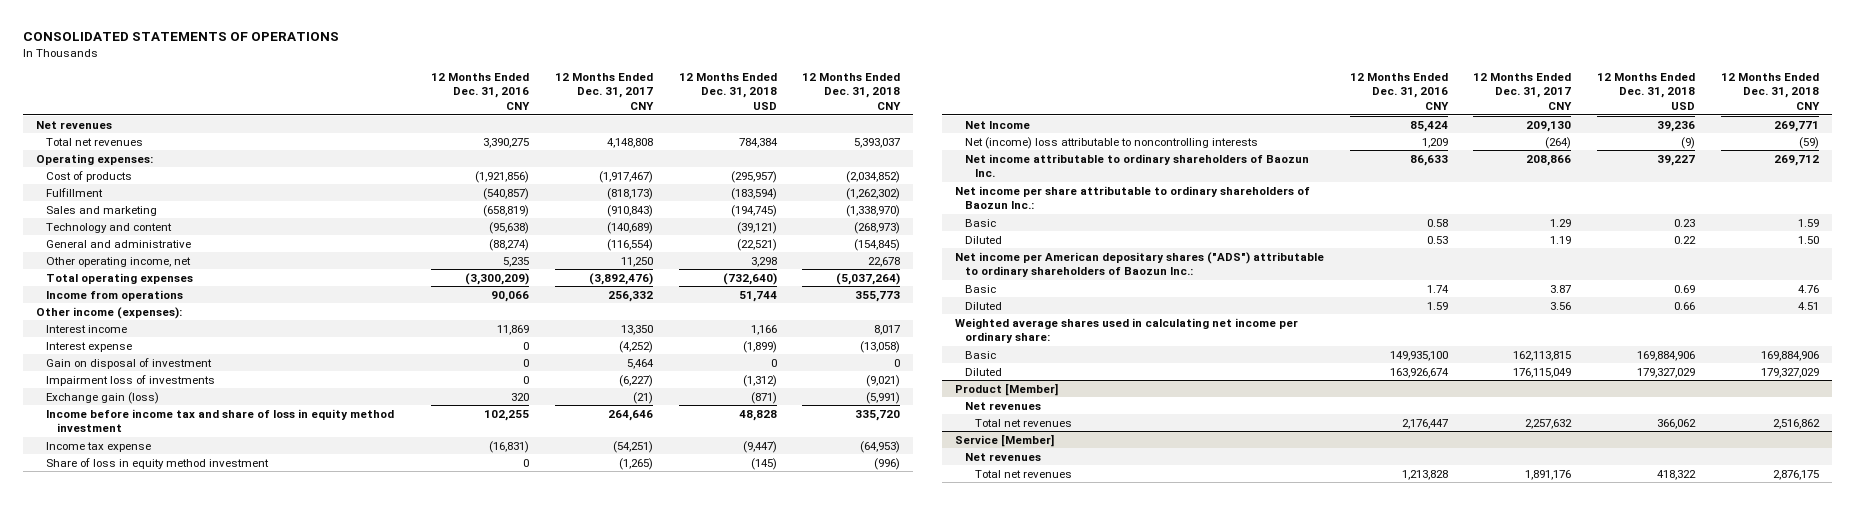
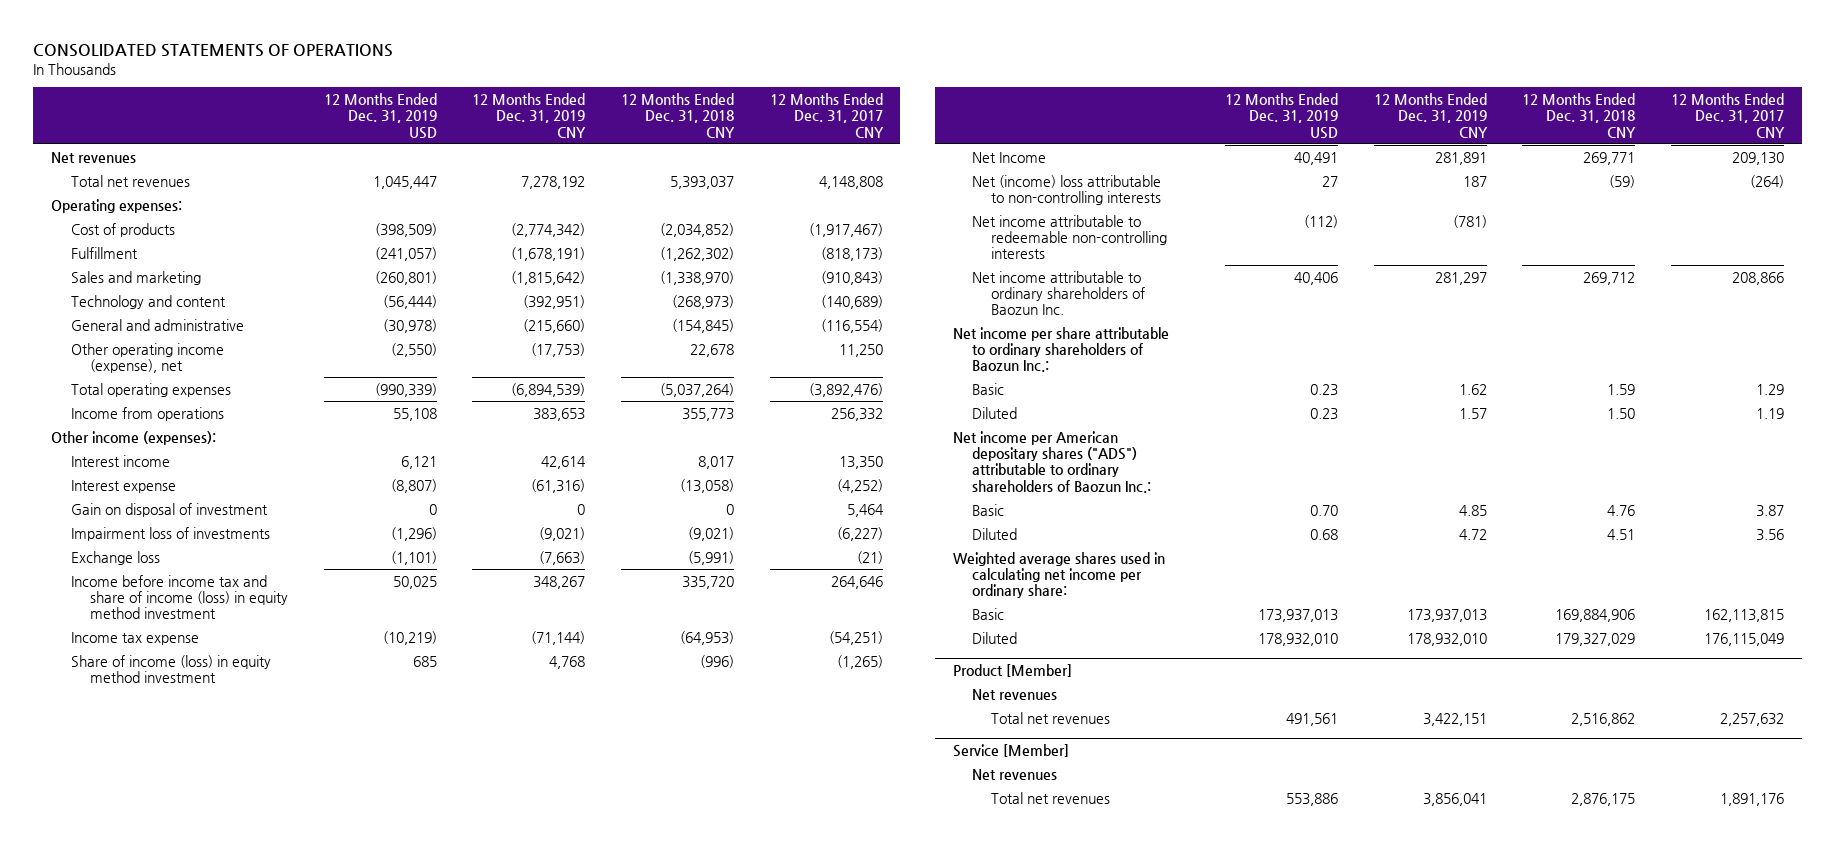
- | 12 Months Ended Dec. 31, 2016 CNY | 12 Months Ended Dec. 31, 2017 CNY | 12 Months Ended Dec. 31, 2018 USD | 12 Months Ended Dec. 31, 2018 CNY
+ | 12 Months Ended Dec. 31, 2019 USD | 12 Months Ended Dec. 31, 2019 CNY | 12 Months Ended Dec. 31, 2018 CNY | 12 Months Ended Dec. 31, 2017 CNY
- Other operating income, net | 5,235 | 11,250 | 3,298 | 22,678
+ Other operating income (expense), net | (2,550) | (17,753) | 22,678 | 11,250
- Exchange gain (loss) | 320 | (21) | (871) | (5,991)
- Income before income tax and share of loss in equity method investment | 102,255 | 264,646 | 48,828 | 335,720
+ Exchange loss | (1,101) | (7,663) | (5,991) | (21)
+ Income before income tax and share of income (loss) in equity method investment | 50,025 | 348,267 | 335,720 | 264,646
- Share of loss in equity method investment | 0 | (1,265) | (145) | (996)
+ Share of income (loss) in equity method investment | 685 | 4,768 | (996) | (1,265)
- Net (income) loss attributable to noncontrolling interests | 1,209 | (264) | (9) | (59)
+ Net (income) loss attributable to non-controlling interests | 27 | 187 | (59) | (264)
+ Net income attributable to redeemable non-controlling interests | (112) | (781) | |

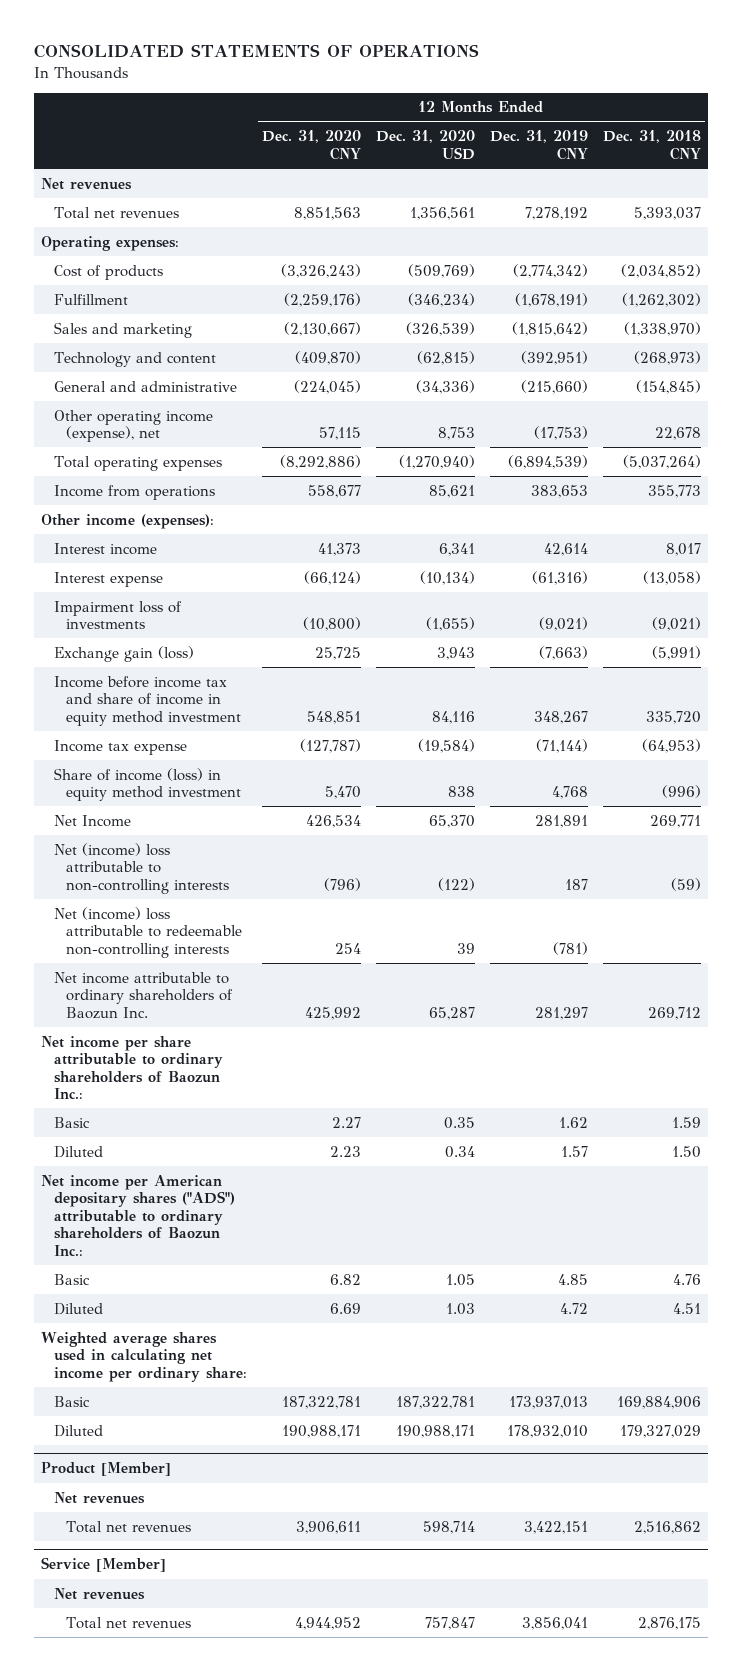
- | 12 Months Ended Dec. 31, 2019 USD | 12 Months Ended Dec. 31, 2019 CNY | 12 Months Ended Dec. 31, 2018 CNY | 12 Months Ended Dec. 31, 2017 CNY
+ | 12 Months Ended Dec. 31, 2020 CNY | 12 Months Ended Dec. 31, 2020 USD | 12 Months Ended Dec. 31, 2019 CNY | 12 Months Ended Dec. 31, 2018 CNY
- Gain on disposal of investment | 0 | 0 | 0 | 5,464
- Exchange loss | (1,101) | (7,663) | (5,991) | (21)
- Income before income tax and share of income (loss) in equity method investment | 50,025 | 348,267 | 335,720 | 264,646
+ Exchange gain (loss) | 25,725 | 3,943 | (7,663) | (5,991)
+ Income before income tax and share of income in equity method investment | 548,851 | 84,116 | 348,267 | 335,720
- Net income attributable to redeemable non-controlling interests | (112) | (781) | |
+ Net (income) loss attributable to redeemable non-controlling interests | 254 | 39 | (781) |

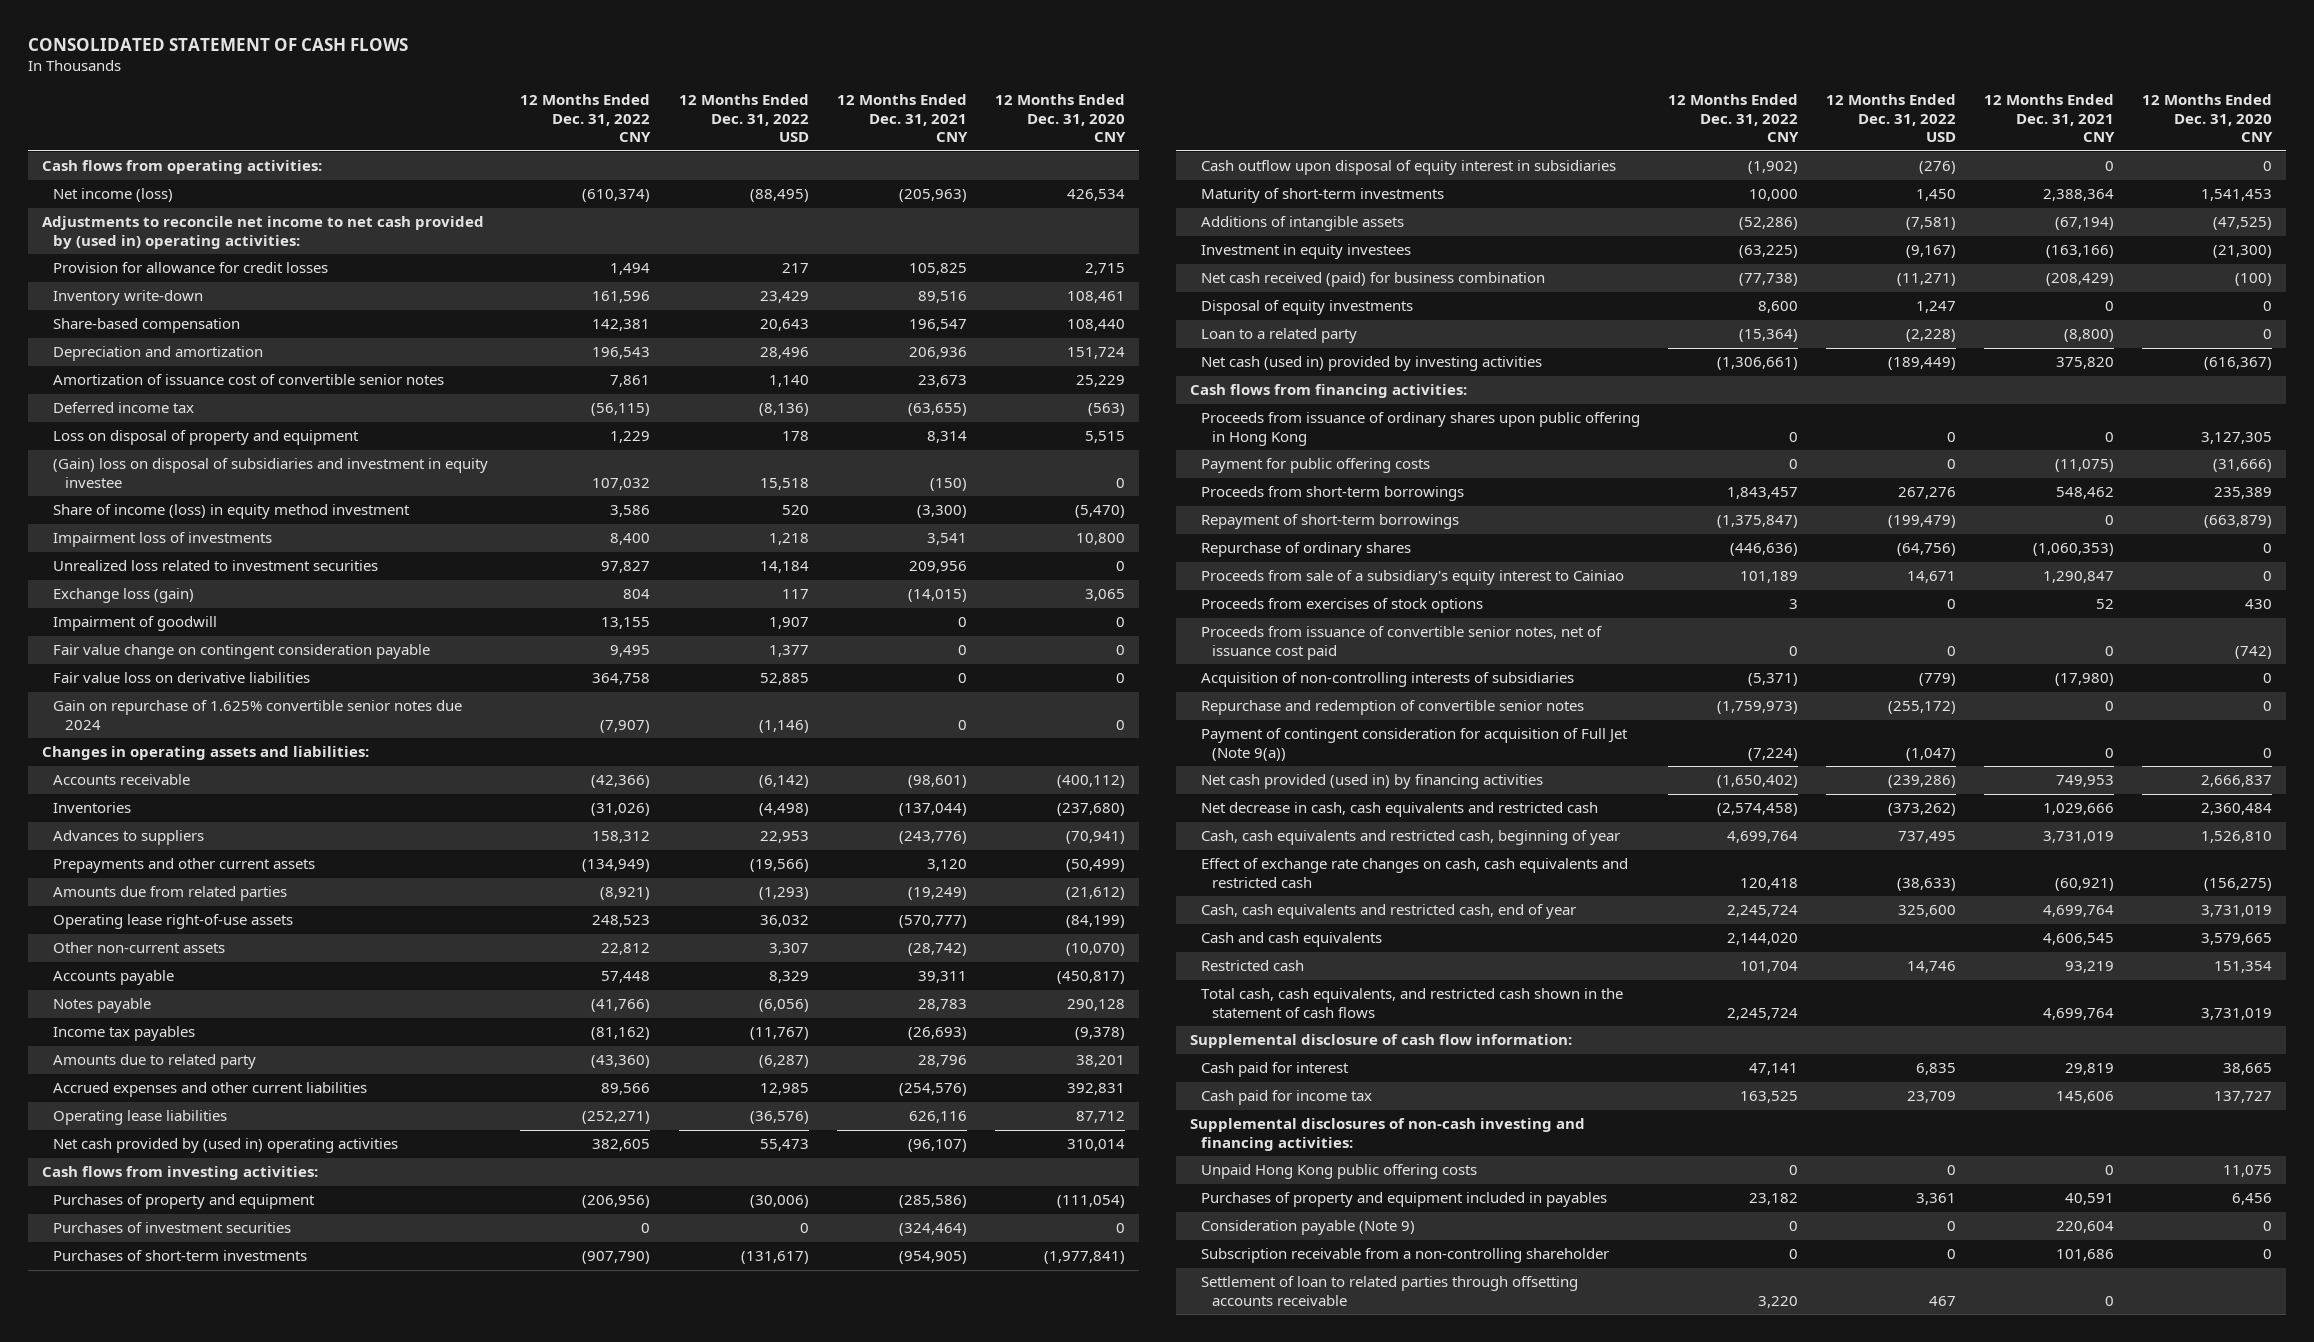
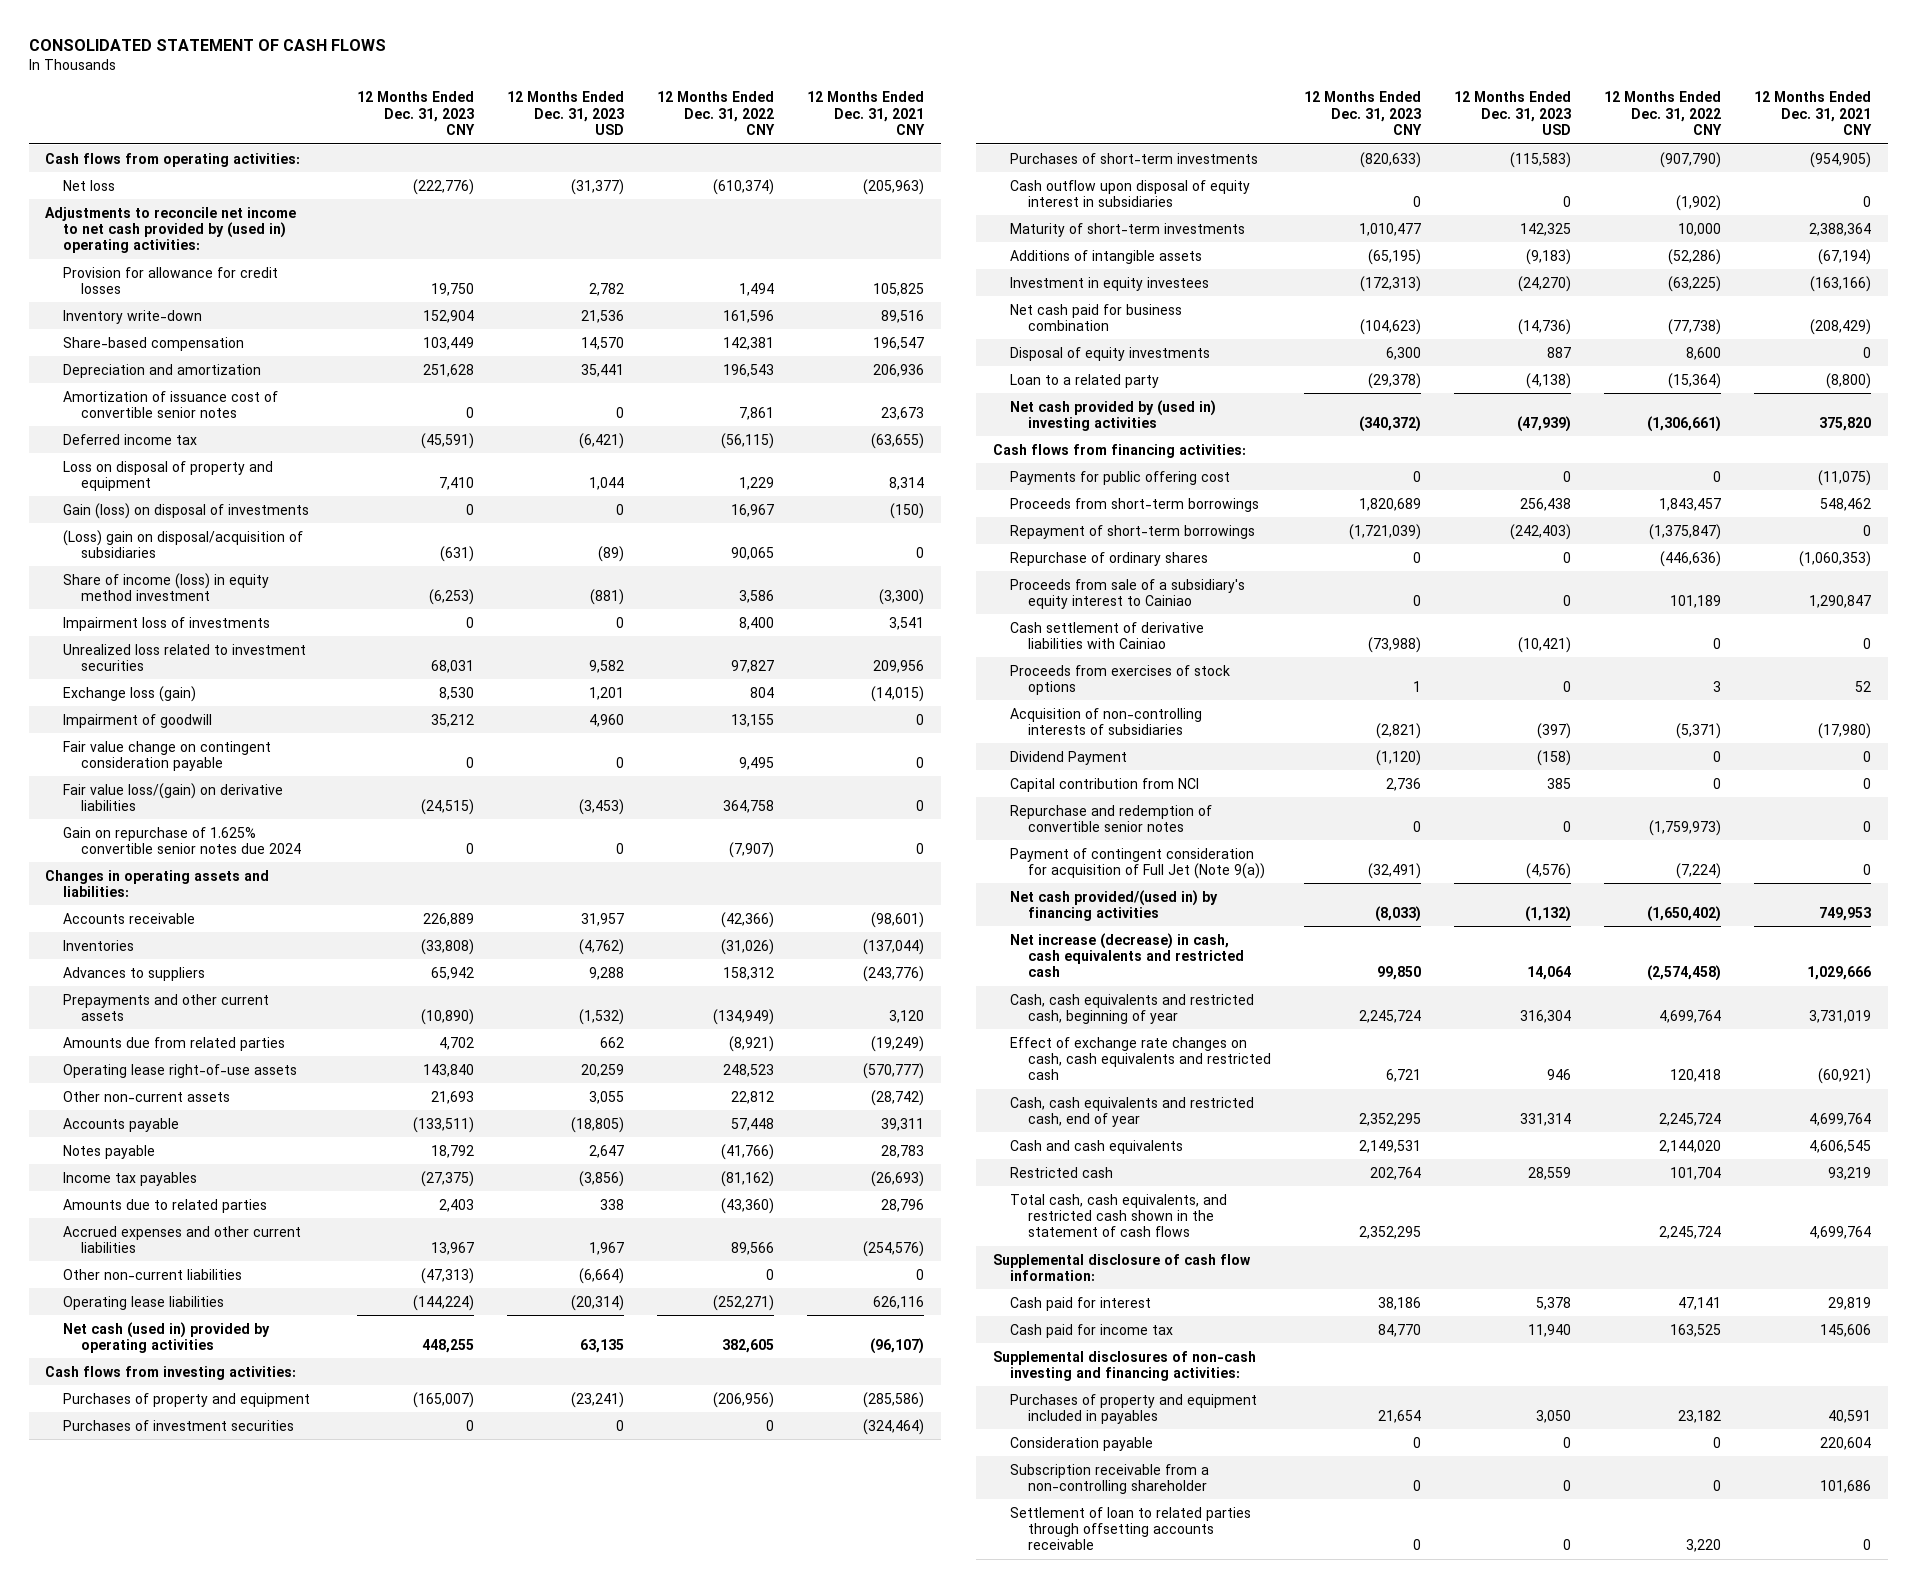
- | 12 Months Ended Dec. 31, 2022 CNY | 12 Months Ended Dec. 31, 2022 USD | 12 Months Ended Dec. 31, 2021 CNY | 12 Months Ended Dec. 31, 2020 CNY
+ | 12 Months Ended Dec. 31, 2023 CNY | 12 Months Ended Dec. 31, 2023 USD | 12 Months Ended Dec. 31, 2022 CNY | 12 Months Ended Dec. 31, 2021 CNY
- Net income (loss) | (610,374) | (88,495) | (205,963) | 426,534
+ Net loss | (222,776) | (31,377) | (610,374) | (205,963)
- (Gain) loss on disposal of subsidiaries and investment in equity investee | 107,032 | 15,518 | (150) | 0
+ Gain (loss) on disposal of investments | 0 | 0 | 16,967 | (150)
+ (Loss) gain on disposal/acquisition of subsidiaries | (631) | (89) | 90,065 | 0
- Fair value loss on derivative liabilities | 364,758 | 52,885 | 0 | 0
+ Fair value loss/(gain) on derivative liabilities | (24,515) | (3,453) | 364,758 | 0
- Amounts due to related party | (43,360) | (6,287) | 28,796 | 38,201
+ Amounts due to related parties | 2,403 | 338 | (43,360) | 28,796
+ Other non-current liabilities | (47,313) | (6,664) | 0 | 0
- Net cash provided by (used in) operating activities | 382,605 | 55,473 | (96,107) | 310,014
+ Net cash (used in) provided by operating activities | 448,255 | 63,135 | 382,605 | (96,107)
- Net cash received (paid) for business combination | (77,738) | (11,271) | (208,429) | (100)
+ Net cash paid for business combination | (104,623) | (14,736) | (77,738) | (208,429)
- Net cash (used in) provided by investing activities | (1,306,661) | (189,449) | 375,820 | (616,367)
+ Net cash provided by (used in) investing activities | (340,372) | (47,939) | (1,306,661) | 375,820
- Proceeds from issuance of ordinary shares upon public offering in Hong Kong | 0 | 0 | 0 | 3,127,305
- Payment for public offering costs | 0 | 0 | (11,075) | (31,666)
+ Payments for public offering cost | 0 | 0 | 0 | (11,075)
+ Cash settlement of derivative liabilities with Cainiao | (73,988) | (10,421) | 0 | 0
- Proceeds from issuance of convertible senior notes, net of issuance cost paid | 0 | 0 | 0 | (742)
+ Dividend Payment | (1,120) | (158) | 0 | 0
+ Capital contribution from NCI | 2,736 | 385 | 0 | 0
- Net cash provided (used in) by financing activities | (1,650,402) | (239,286) | 749,953 | 2,666,837
- Net decrease in cash, cash equivalents and restricted cash | (2,574,458) | (373,262) | 1,029,666 | 2,360,484
+ Net cash provided/(used in) by financing activities | (8,033) | (1,132) | (1,650,402) | 749,953
+ Net increase (decrease) in cash, cash equivalents and restricted cash | 99,850 | 14,064 | (2,574,458) | 1,029,666
- Unpaid Hong Kong public offering costs | 0 | 0 | 0 | 11,075
- Consideration payable (Note 9) | 0 | 0 | 220,604 | 0
+ Consideration payable | 0 | 0 | 0 | 220,604

